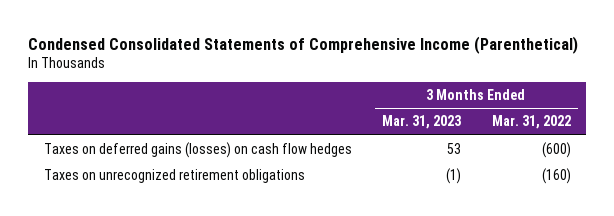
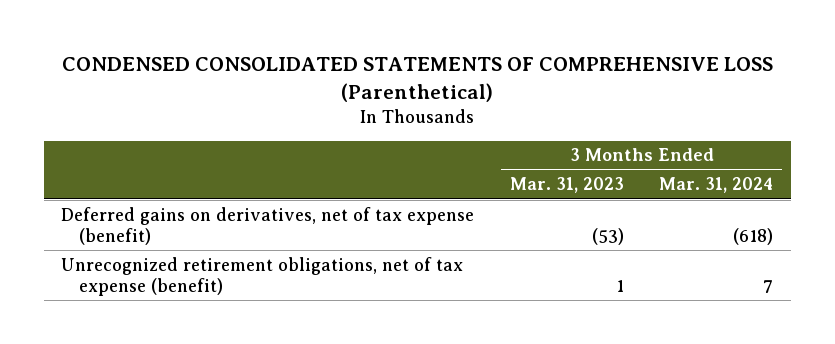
- Condensed Consolidated Statements of Comprehensive Income (Parenthetical)
+ CONDENSED CONSOLIDATED STATEMENTS OF COMPREHENSIVE LOSS (Parenthetical)
- | 3 Months Ended Mar. 31, 2023 | 3 Months Ended Mar. 31, 2022
+ | 3 Months Ended Mar. 31, 2023 | 3 Months Ended Mar. 31, 2024
- Taxes on deferred gains (losses) on cash flow hedges | 53 | (600)
- Taxes on unrecognized retirement obligations | (1) | (160)
+ Deferred gains on derivatives, net of tax expense (benefit) | (53) | (618)
+ Unrecognized retirement obligations, net of tax expense (benefit) | 1 | 7

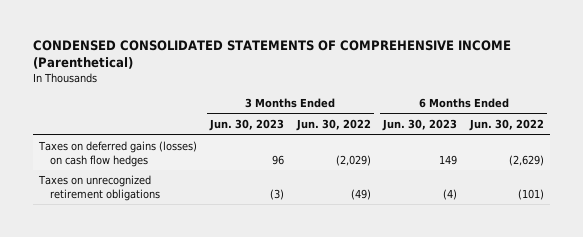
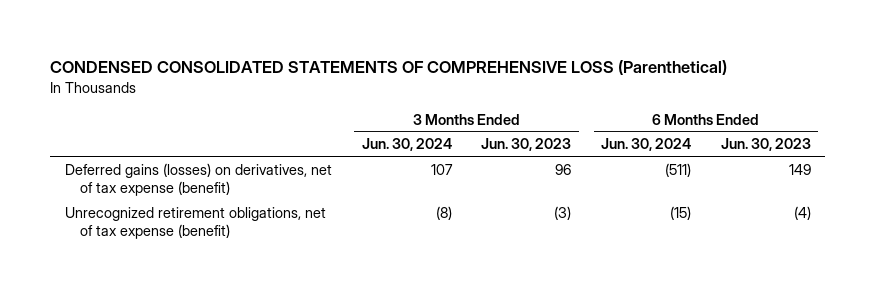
- CONDENSED CONSOLIDATED STATEMENTS OF COMPREHENSIVE INCOME (Parenthetical)
+ CONDENSED CONSOLIDATED STATEMENTS OF COMPREHENSIVE LOSS (Parenthetical)
- | 3 Months Ended Jun. 30, 2023 | 3 Months Ended Jun. 30, 2022 | 6 Months Ended Jun. 30, 2023 | 6 Months Ended Jun. 30, 2022
+ | 3 Months Ended Jun. 30, 2024 | 3 Months Ended Jun. 30, 2023 | 6 Months Ended Jun. 30, 2024 | 6 Months Ended Jun. 30, 2023
- Taxes on deferred gains (losses) on cash flow hedges | 96 | (2,029) | 149 | (2,629)
- Taxes on unrecognized retirement obligations | (3) | (49) | (4) | (101)
+ Deferred gains (losses) on derivatives, net of tax expense (benefit) | 107 | 96 | (511) | 149
+ Unrecognized retirement obligations, net of tax expense (benefit) | (8) | (3) | (15) | (4)

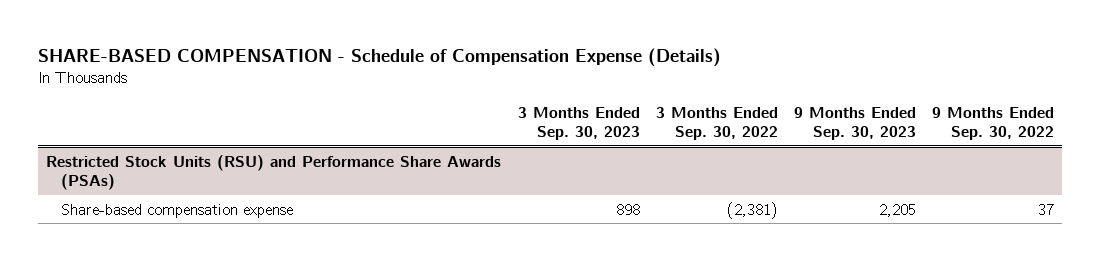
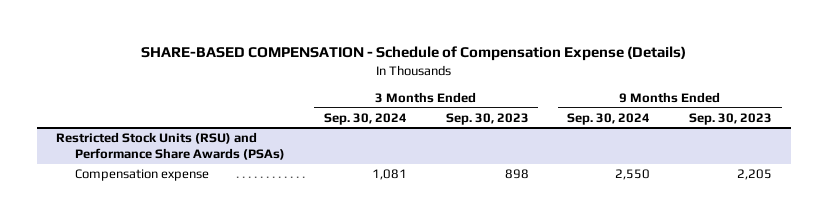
- | 3 Months Ended Sep. 30, 2023 | 3 Months Ended Sep. 30, 2022 | 9 Months Ended Sep. 30, 2023 | 9 Months Ended Sep. 30, 2022
+ | 3 Months Ended Sep. 30, 2024 | 3 Months Ended Sep. 30, 2023 | 9 Months Ended Sep. 30, 2024 | 9 Months Ended Sep. 30, 2023
@ Restricted Stock Units (RSU) and Performance Share Awards (PSAs)
- Share-based compensation expense | 898 | (2,381) | 2,205 | 37
+ Compensation expense | 1,081 | 898 | 2,550 | 2,205

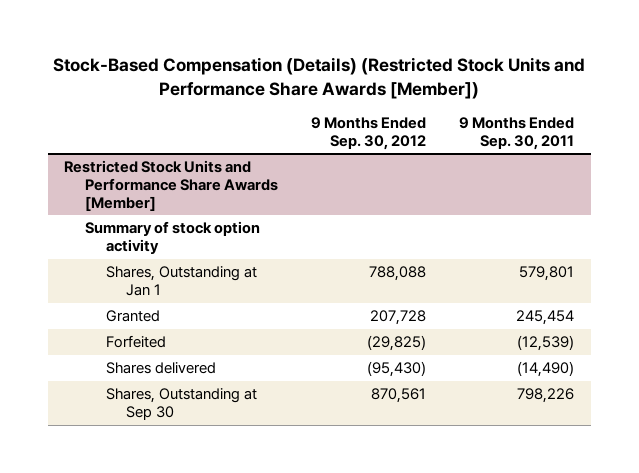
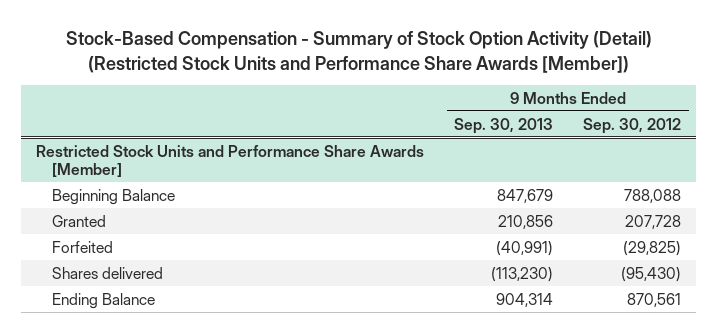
- Stock-Based Compensation (Details) (Restricted Stock Units and Performance Share Awards [Member])
+ Stock-Based Compensation - Summary of Stock Option Activity (Detail) (Restricted Stock Units and Performance Share Awards [Member])
- | 9 Months Ended Sep. 30, 2012 | 9 Months Ended Sep. 30, 2011
+ | 9 Months Ended Sep. 30, 2013 | 9 Months Ended Sep. 30, 2012
@ Restricted Stock Units and Performance Share Awards [Member]
- Summary of stock option activity
- Shares, Outstanding at Jan 1 | 788,088 | 579,801
+ Beginning Balance | 847,679 | 788,088
- Shares, Outstanding at Sep 30 | 870,561 | 798,226
+ Ending Balance | 904,314 | 870,561

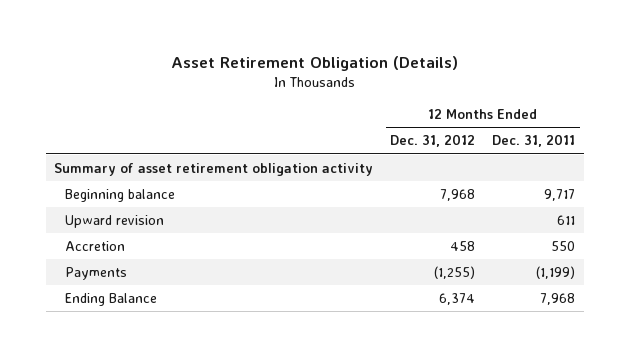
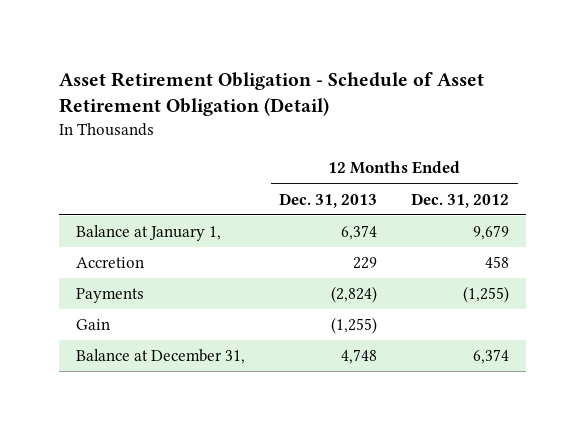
- Asset Retirement Obligation (Details)
+ Asset Retirement Obligation - Schedule of Asset Retirement Obligation (Detail)
- | 12 Months Ended Dec. 31, 2012 | 12 Months Ended Dec. 31, 2011
+ | 12 Months Ended Dec. 31, 2013 | 12 Months Ended Dec. 31, 2012
- Summary of asset retirement obligation activity
- Beginning balance | 7,968 | 9,717
- Upward revision | | 611
+ Balance at January 1, | 6,374 | 9,679
- Ending Balance | 6,374 | 7,968
+ Gain | (1,255) |
+ Balance at December 31, | 4,748 | 6,374

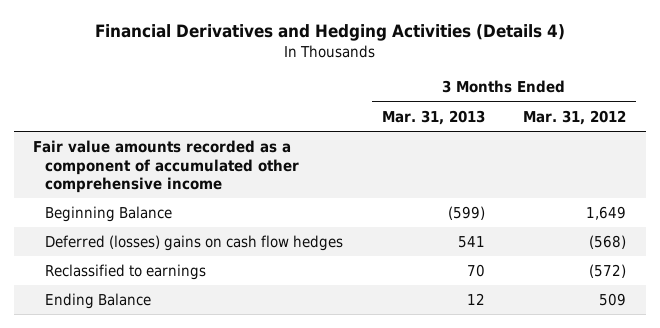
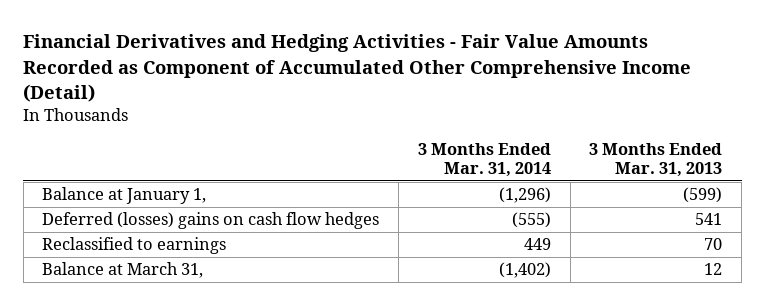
- Financial Derivatives and Hedging Activities (Details 4)
+ Financial Derivatives and Hedging Activities - Fair Value Amounts Recorded as Component of Accumulated Other Comprehensive Income (Detail)
- | 3 Months Ended Mar. 31, 2013 | 3 Months Ended Mar. 31, 2012
+ | 3 Months Ended Mar. 31, 2014 | 3 Months Ended Mar. 31, 2013
- Fair value amounts recorded as a component of accumulated other comprehensive income
- Beginning Balance | (599) | 1,649
+ Balance at January 1, | (1,296) | (599)
- Ending Balance | 12 | 509
+ Balance at March 31, | (1,402) | 12

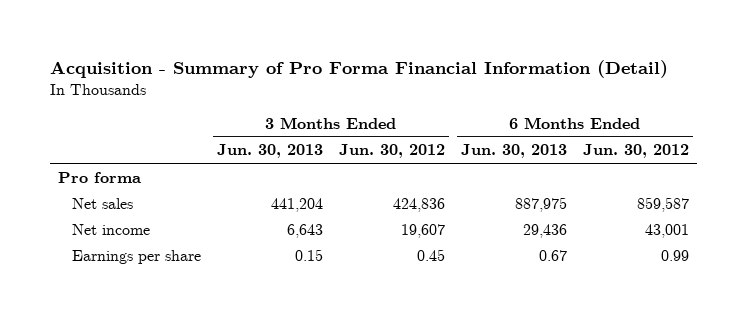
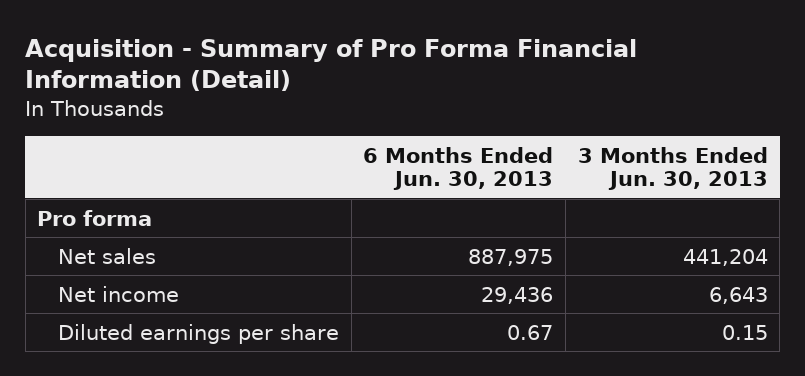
- | 3 Months Ended Jun. 30, 2013 | 3 Months Ended Jun. 30, 2012 | 6 Months Ended Jun. 30, 2013 | 6 Months Ended Jun. 30, 2012
+ | 6 Months Ended Jun. 30, 2013 | 3 Months Ended Jun. 30, 2013
- Earnings per share | 0.15 | 0.45 | 0.67 | 0.99
+ Diluted earnings per share | 0.67 | 0.15

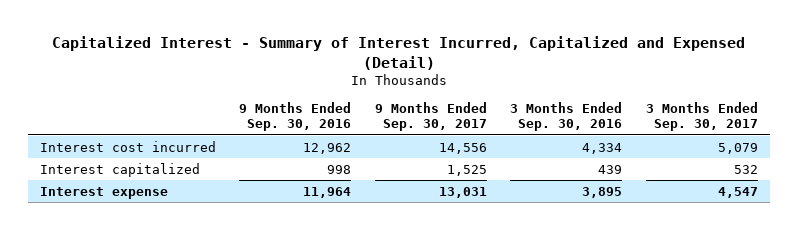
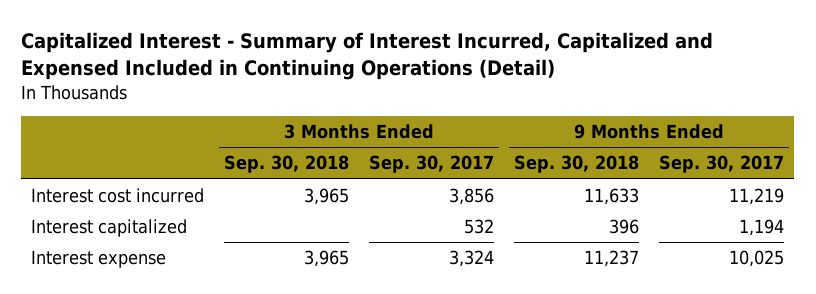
- Capitalized Interest - Summary of Interest Incurred, Capitalized and Expensed (Detail)
+ Capitalized Interest - Summary of Interest Incurred, Capitalized and Expensed Included in Continuing Operations (Detail)
- | 9 Months Ended Sep. 30, 2016 | 9 Months Ended Sep. 30, 2017 | 3 Months Ended Sep. 30, 2016 | 3 Months Ended Sep. 30, 2017
+ | 3 Months Ended Sep. 30, 2018 | 3 Months Ended Sep. 30, 2017 | 9 Months Ended Sep. 30, 2018 | 9 Months Ended Sep. 30, 2017
- Interest cost incurred | 12,962 | 14,556 | 4,334 | 5,079
- Interest capitalized | 998 | 1,525 | 439 | 532
- Interest expense | 11,964 | 13,031 | 3,895 | 4,547
+ Interest cost incurred | 3,965 | 3,856 | 11,633 | 11,219
+ Interest capitalized | | 532 | 396 | 1,194
+ Interest expense | 3,965 | 3,324 | 11,237 | 10,025

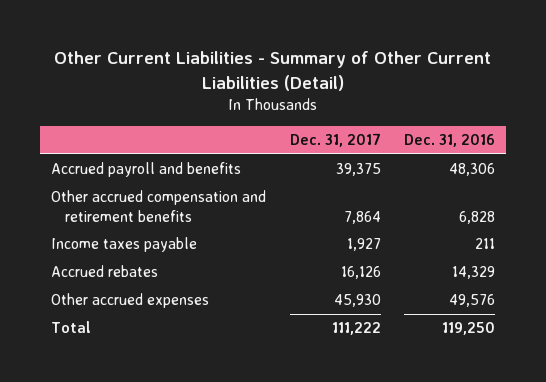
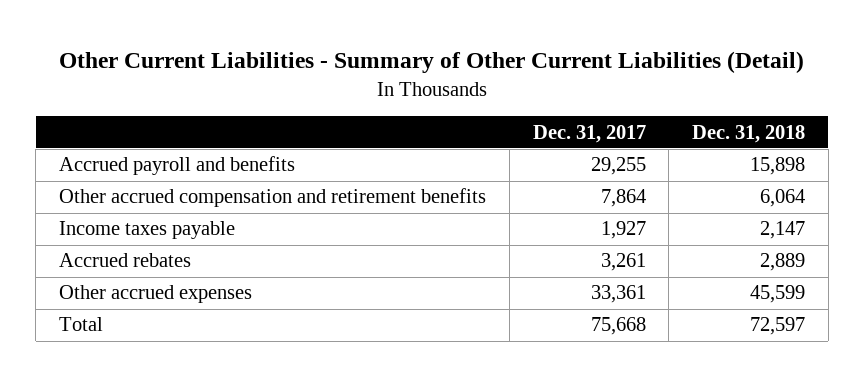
- | Dec. 31, 2017 | Dec. 31, 2016
+ | Dec. 31, 2017 | Dec. 31, 2018
- Accrued payroll and benefits | 39,375 | 48,306
+ Accrued payroll and benefits | 29,255 | 15,898
- Accrued rebates | 16,126 | 14,329
- Other accrued expenses | 45,930 | 49,576
- Total | 111,222 | 119,250
+ Accrued rebates | 3,261 | 2,889
+ Other accrued expenses | 33,361 | 45,599
+ Total | 75,668 | 72,597

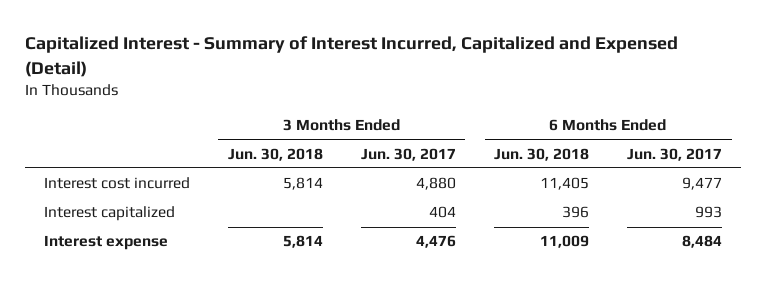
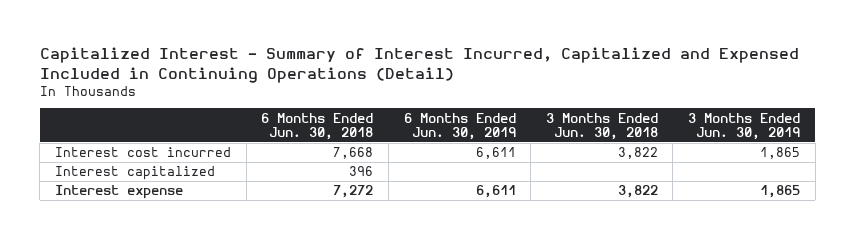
- Capitalized Interest - Summary of Interest Incurred, Capitalized and Expensed (Detail)
+ Capitalized Interest - Summary of Interest Incurred, Capitalized and Expensed Included in Continuing Operations (Detail)
- | 3 Months Ended Jun. 30, 2018 | 3 Months Ended Jun. 30, 2017 | 6 Months Ended Jun. 30, 2018 | 6 Months Ended Jun. 30, 2017
+ | 6 Months Ended Jun. 30, 2018 | 6 Months Ended Jun. 30, 2019 | 3 Months Ended Jun. 30, 2018 | 3 Months Ended Jun. 30, 2019
- Interest cost incurred | 5,814 | 4,880 | 11,405 | 9,477
+ Interest cost incurred | 7,668 | 6,611 | 3,822 | 1,865
- Interest expense | 5,814 | 4,476 | 11,009 | 8,484
+ Interest expense | 7,272 | 6,611 | 3,822 | 1,865

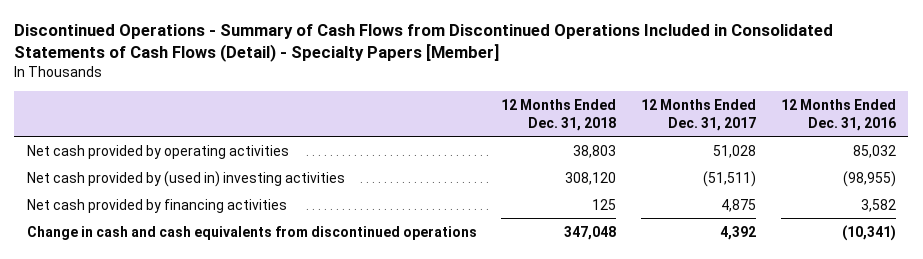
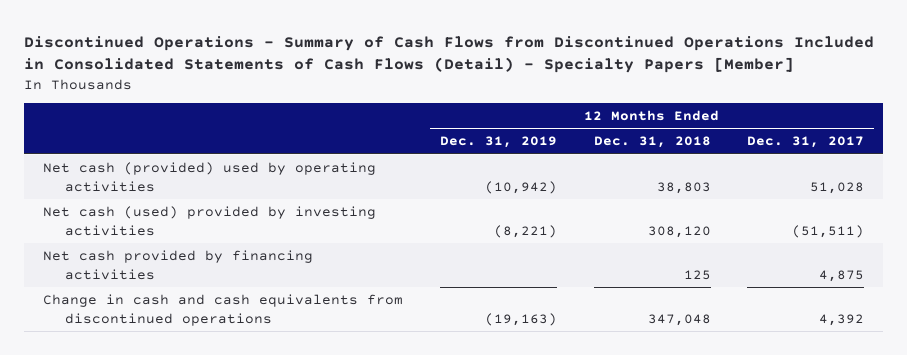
- | 12 Months Ended Dec. 31, 2018 | 12 Months Ended Dec. 31, 2017 | 12 Months Ended Dec. 31, 2016
+ | 12 Months Ended Dec. 31, 2019 | 12 Months Ended Dec. 31, 2018 | 12 Months Ended Dec. 31, 2017
- Net cash provided by operating activities | 38,803 | 51,028 | 85,032
- Net cash provided by (used in) investing activities | 308,120 | (51,511) | (98,955)
+ Net cash (provided) used by operating activities | (10,942) | 38,803 | 51,028
+ Net cash (used) provided by investing activities | (8,221) | 308,120 | (51,511)

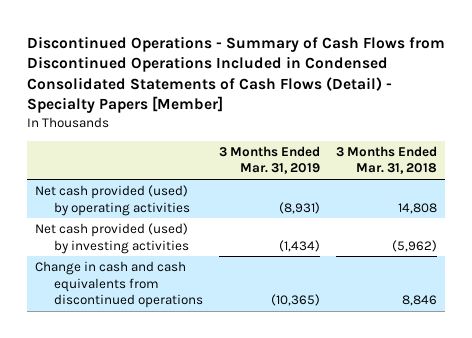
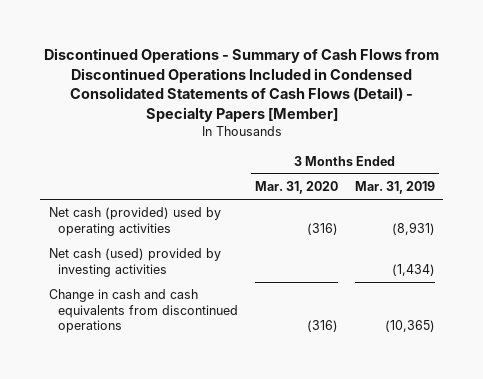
- | 3 Months Ended Mar. 31, 2019 | 3 Months Ended Mar. 31, 2018
+ | 3 Months Ended Mar. 31, 2020 | 3 Months Ended Mar. 31, 2019
- Net cash provided (used) by operating activities | (8,931) | 14,808
- Net cash provided (used) by investing activities | (1,434) | (5,962)
+ Net cash (provided) used by operating activities | (316) | (8,931)
+ Net cash (used) provided by investing activities | | (1,434)

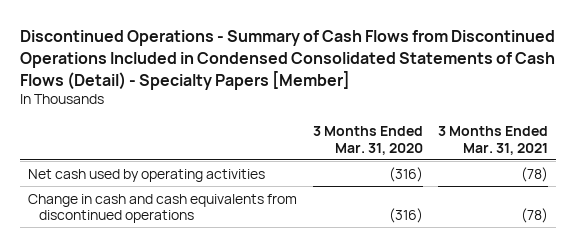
- | 3 Months Ended Mar. 31, 2020 | 3 Months Ended Mar. 31, 2019
+ | 3 Months Ended Mar. 31, 2020 | 3 Months Ended Mar. 31, 2021
- Net cash (provided) used by operating activities | (316) | (8,931)
- Net cash (used) provided by investing activities | | (1,434)
+ Net cash used by operating activities | (316) | (78)

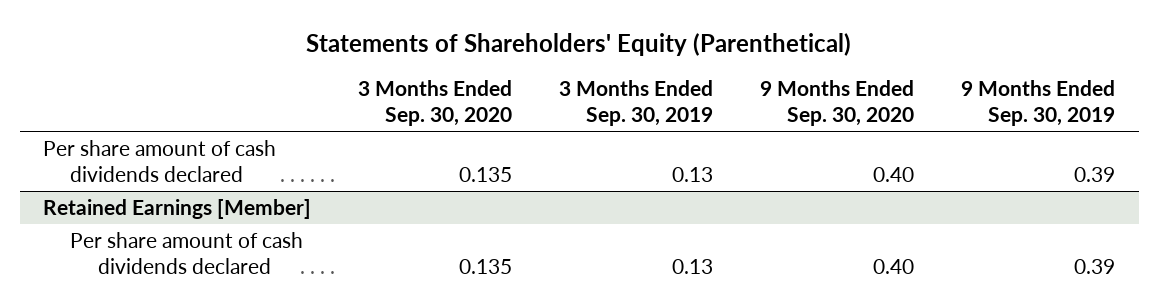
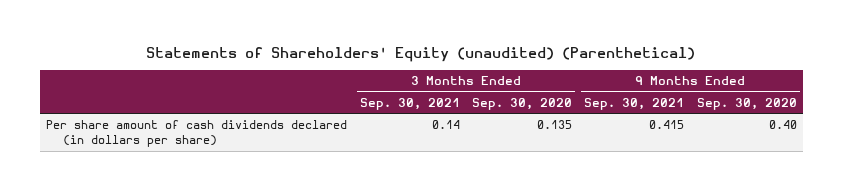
- Statements of Shareholders' Equity (Parenthetical)
+ Statements of Shareholders' Equity (unaudited) (Parenthetical)
- | 3 Months Ended Sep. 30, 2020 | 3 Months Ended Sep. 30, 2019 | 9 Months Ended Sep. 30, 2020 | 9 Months Ended Sep. 30, 2019
+ | 3 Months Ended Sep. 30, 2021 | 3 Months Ended Sep. 30, 2020 | 9 Months Ended Sep. 30, 2021 | 9 Months Ended Sep. 30, 2020
- Per share amount of cash dividends declared | 0.135 | 0.13 | 0.40 | 0.39
- Retained Earnings [Member]
- Per share amount of cash dividends declared | 0.135 | 0.13 | 0.40 | 0.39
+ Per share amount of cash dividends declared (in dollars per share) | 0.14 | 0.135 | 0.415 | 0.40

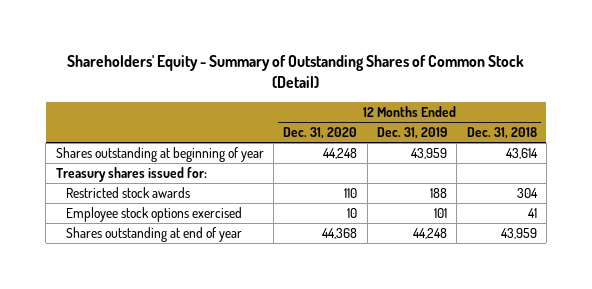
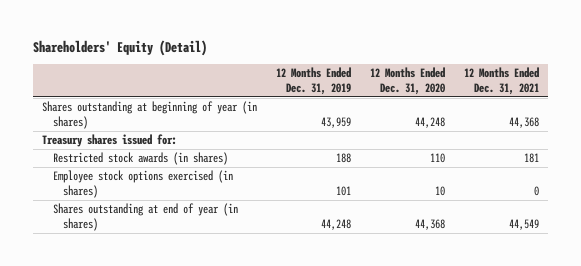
- Shareholders' Equity - Summary of Outstanding Shares of Common Stock (Detail)
+ Shareholders' Equity (Detail)
- | 12 Months Ended Dec. 31, 2020 | 12 Months Ended Dec. 31, 2019 | 12 Months Ended Dec. 31, 2018
+ | 12 Months Ended Dec. 31, 2019 | 12 Months Ended Dec. 31, 2020 | 12 Months Ended Dec. 31, 2021
- Shares outstanding at beginning of year | 44,248 | 43,959 | 43,614
+ Shares outstanding at beginning of year (in shares) | 43,959 | 44,248 | 44,368
- Restricted stock awards | 110 | 188 | 304
- Employee stock options exercised | 10 | 101 | 41
- Shares outstanding at end of year | 44,368 | 44,248 | 43,959
+ Restricted stock awards (in shares) | 188 | 110 | 181
+ Employee stock options exercised (in shares) | 101 | 10 | 0
+ Shares outstanding at end of year (in shares) | 44,248 | 44,368 | 44,549

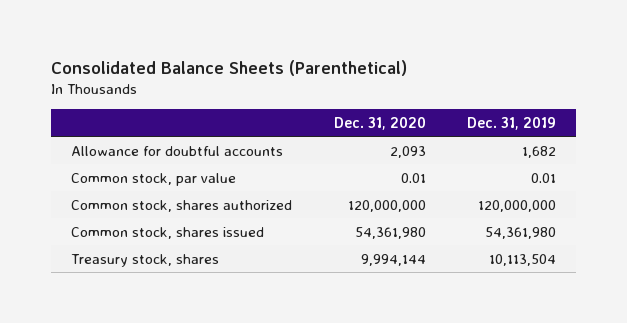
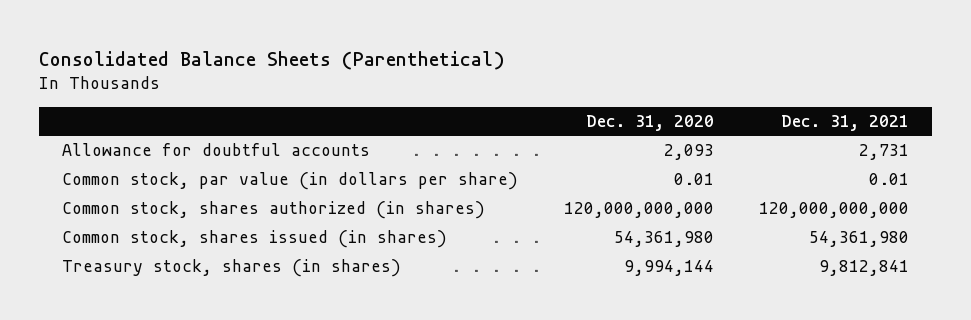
- | Dec. 31, 2020 | Dec. 31, 2019
+ | Dec. 31, 2020 | Dec. 31, 2021
- Common stock, par value | 0.01 | 0.01
- Common stock, shares authorized | 120,000,000 | 120,000,000
- Common stock, shares issued | 54,361,980 | 54,361,980
- Treasury stock, shares | 9,994,144 | 10,113,504
+ Common stock, par value (in dollars per share) | 0.01 | 0.01
+ Common stock, shares authorized (in shares) | 120,000,000,000 | 120,000,000,000
+ Common stock, shares issued (in shares) | 54,361,980 | 54,361,980
+ Treasury stock, shares (in shares) | 9,994,144 | 9,812,841

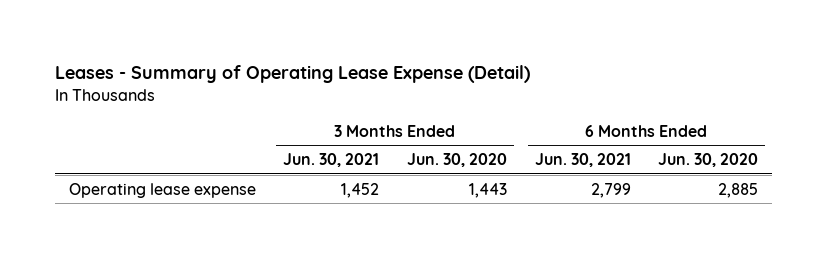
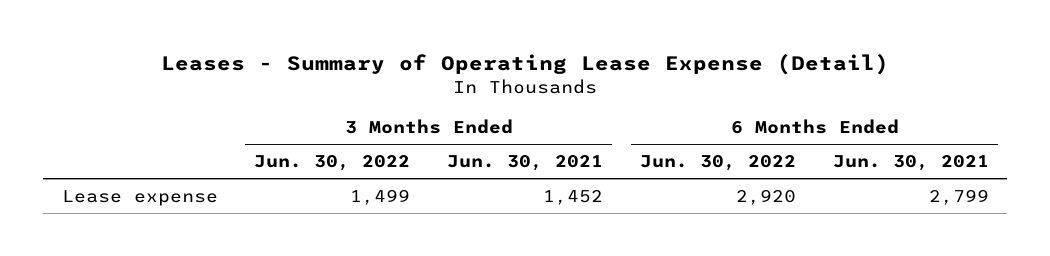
- | 3 Months Ended Jun. 30, 2021 | 3 Months Ended Jun. 30, 2020 | 6 Months Ended Jun. 30, 2021 | 6 Months Ended Jun. 30, 2020
+ | 3 Months Ended Jun. 30, 2022 | 3 Months Ended Jun. 30, 2021 | 6 Months Ended Jun. 30, 2022 | 6 Months Ended Jun. 30, 2021
- Operating lease expense | 1,452 | 1,443 | 2,799 | 2,885
+ Lease expense | 1,499 | 1,452 | 2,920 | 2,799

